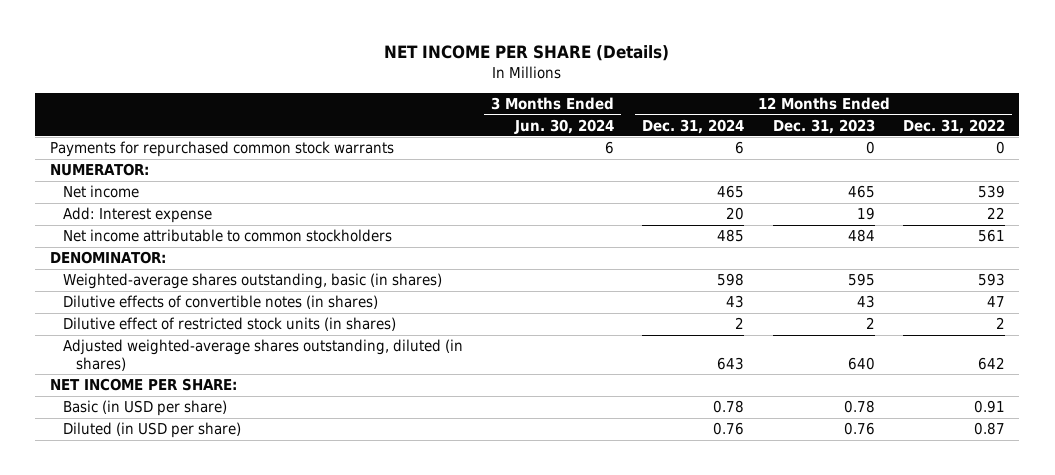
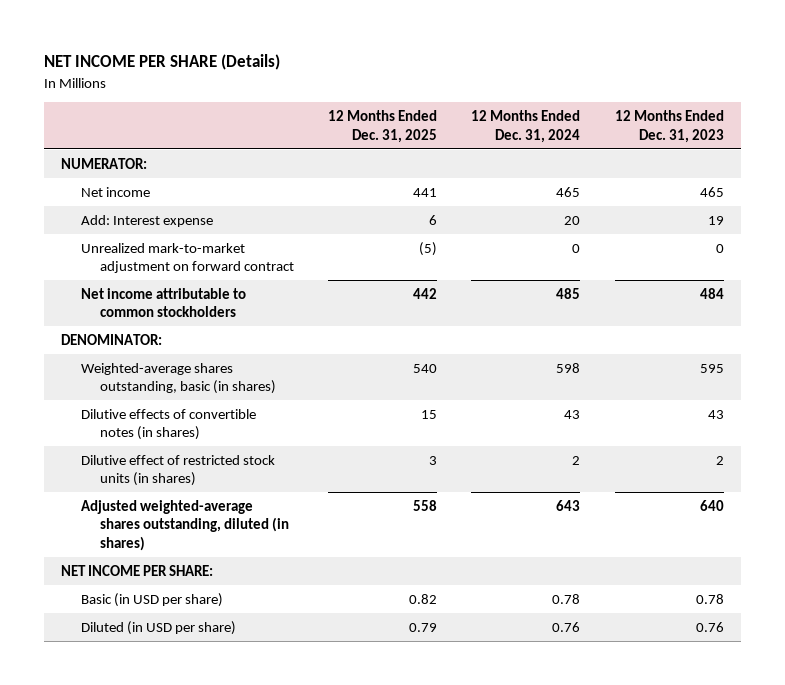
- | 3 Months Ended Jun. 30, 2024 | 12 Months Ended Dec. 31, 2024 | 12 Months Ended Dec. 31, 2023 | 12 Months Ended Dec. 31, 2022
+ | 12 Months Ended Dec. 31, 2025 | 12 Months Ended Dec. 31, 2024 | 12 Months Ended Dec. 31, 2023
- Payments for repurchased common stock warrants | 6 | 6 | 0 | 0
+ Unrealized mark-to-market adjustment on forward contract | (5) | 0 | 0

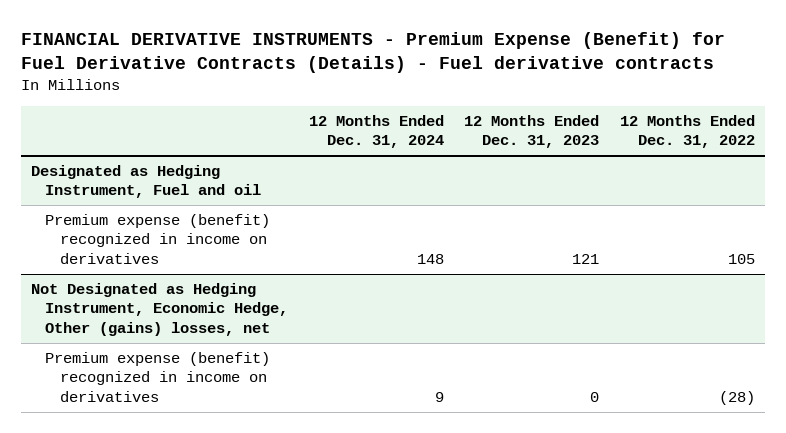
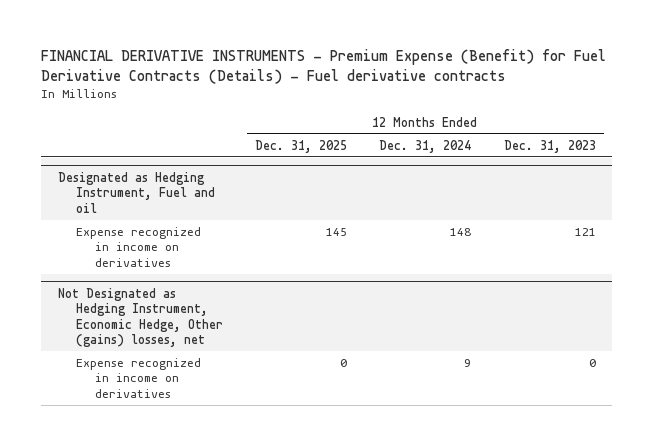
- | 12 Months Ended Dec. 31, 2024 | 12 Months Ended Dec. 31, 2023 | 12 Months Ended Dec. 31, 2022
+ | 12 Months Ended Dec. 31, 2025 | 12 Months Ended Dec. 31, 2024 | 12 Months Ended Dec. 31, 2023
@ Designated as Hedging Instrument, Fuel and oil
- Premium expense (benefit) recognized in income on derivatives | 148 | 121 | 105
+ Expense recognized in income on derivatives | 145 | 148 | 121
@ Not Designated as Hedging Instrument, Economic Hedge, Other (gains) losses, net
- Premium expense (benefit) recognized in income on derivatives | 9 | 0 | (28)
+ Expense recognized in income on derivatives | 0 | 9 | 0

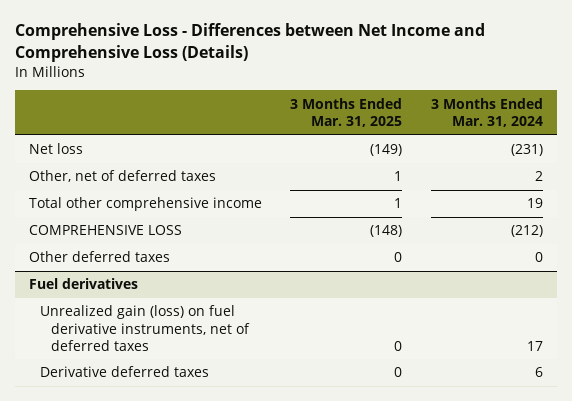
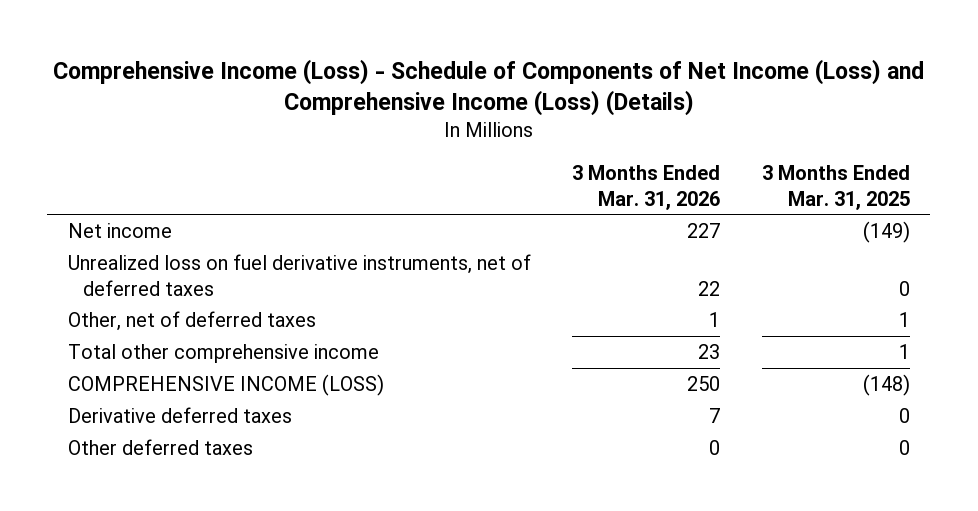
- Comprehensive Loss - Differences between Net Income and Comprehensive Loss (Details)
+ Comprehensive Income (Loss) - Schedule of Components of Net Income (Loss) and Comprehensive Income (Loss) (Details)
- | 3 Months Ended Mar. 31, 2025 | 3 Months Ended Mar. 31, 2024
+ | 3 Months Ended Mar. 31, 2026 | 3 Months Ended Mar. 31, 2025
- Net loss | (149) | (231)
+ Net income | 227 | (149)
+ Unrealized loss on fuel derivative instruments, net of deferred taxes | 22 | 0
- COMPREHENSIVE LOSS | (148) | (212)
- Fuel derivatives
- Unrealized gain (loss) on fuel derivative instruments, net of deferred taxes | 0 | 17
+ COMPREHENSIVE INCOME (LOSS) | 250 | (148)
moved down: Other deferred taxes | 0 | 0

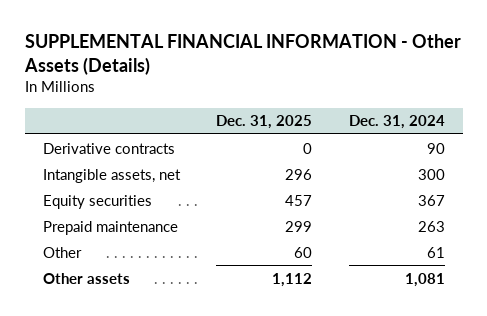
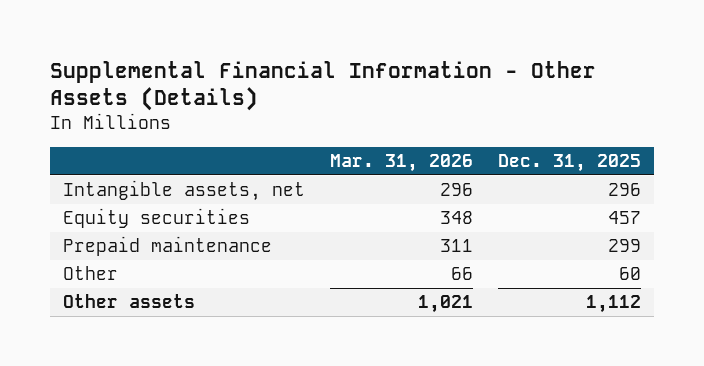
- SUPPLEMENTAL FINANCIAL INFORMATION - Other Assets (Details)
+ Supplemental Financial Information - Other Assets (Details)
- | Dec. 31, 2025 | Dec. 31, 2024
+ | Mar. 31, 2026 | Dec. 31, 2025
- Derivative contracts | 0 | 90

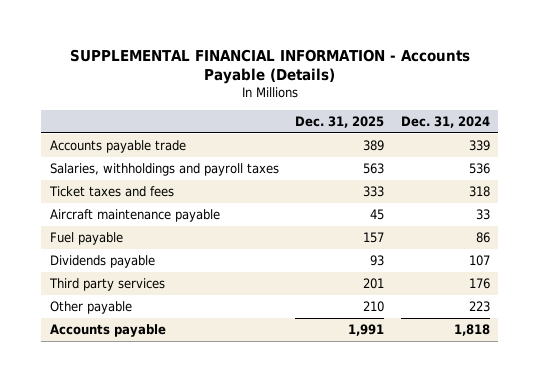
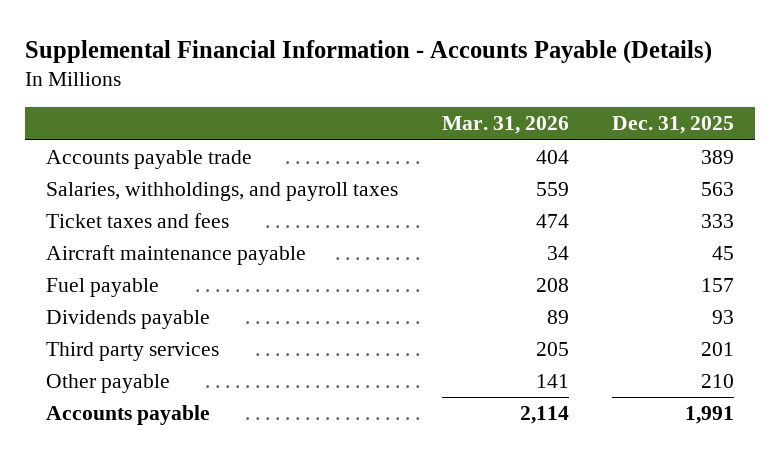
- SUPPLEMENTAL FINANCIAL INFORMATION - Accounts Payable (Details)
+ Supplemental Financial Information - Accounts Payable (Details)
- | Dec. 31, 2025 | Dec. 31, 2024
+ | Mar. 31, 2026 | Dec. 31, 2025
- Salaries, withholdings and payroll taxes | 563 | 536
+ Salaries, withholdings, and payroll taxes | 559 | 563

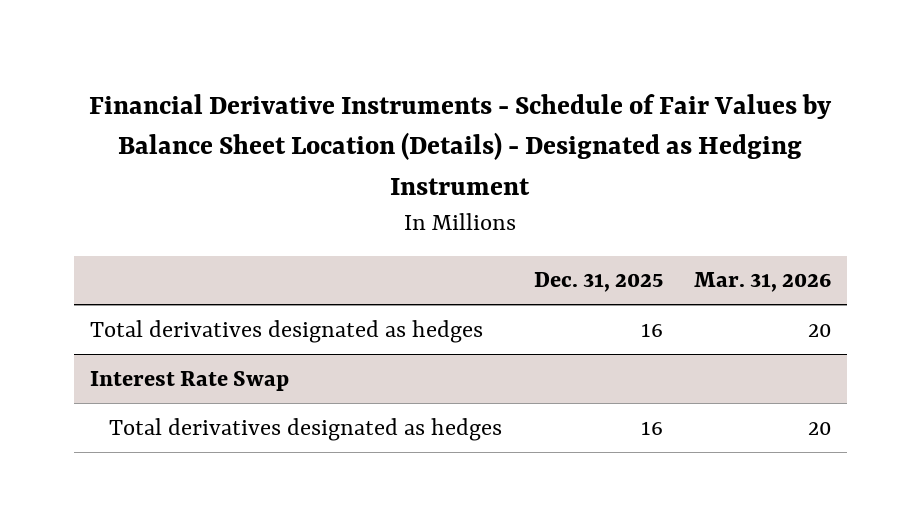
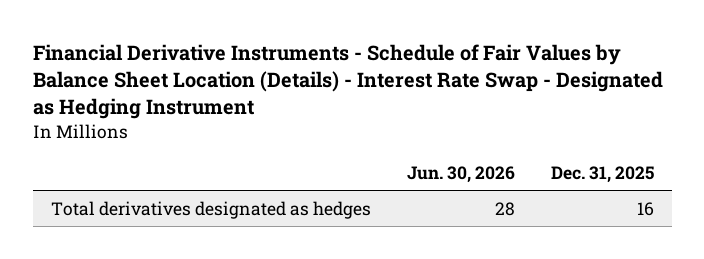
- Financial Derivative Instruments - Schedule of Fair Values by Balance Sheet Location (Details) - Designated as Hedging Instrument
+ Financial Derivative Instruments - Schedule of Fair Values by Balance Sheet Location (Details) - Interest Rate Swap - Designated as Hedging Instrument
- | Dec. 31, 2025 | Mar. 31, 2026
+ | Jun. 30, 2026 | Dec. 31, 2025
- Interest Rate Swap
- Total derivatives designated as hedges | 16 | 20

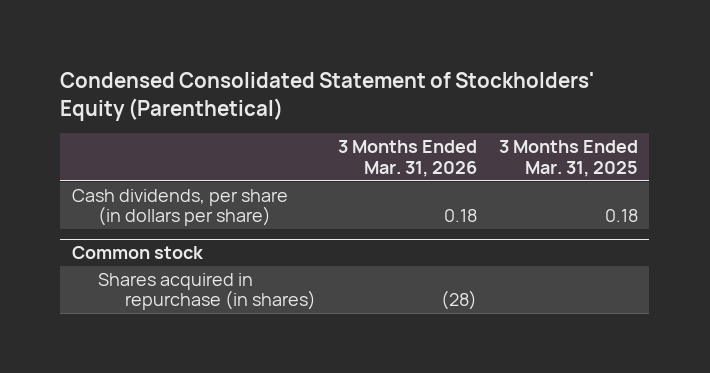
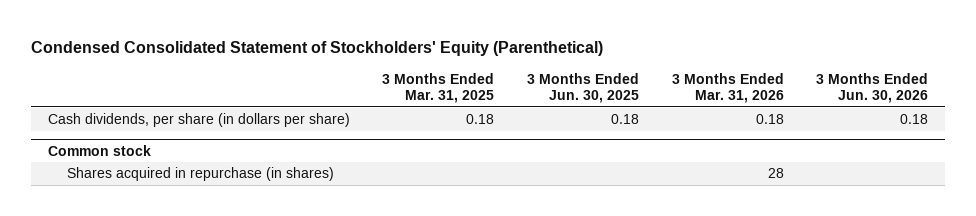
- | 3 Months Ended Mar. 31, 2026 | 3 Months Ended Mar. 31, 2025
+ | 3 Months Ended Mar. 31, 2025 | 3 Months Ended Jun. 30, 2025 | 3 Months Ended Mar. 31, 2026 | 3 Months Ended Jun. 30, 2026
@ Common stock
- Shares acquired in repurchase (in shares) | (28) |
+ Shares acquired in repurchase (in shares) | | | 28 |

